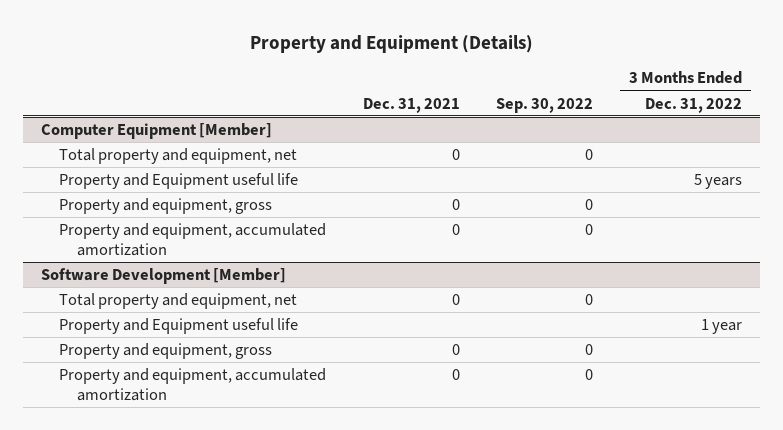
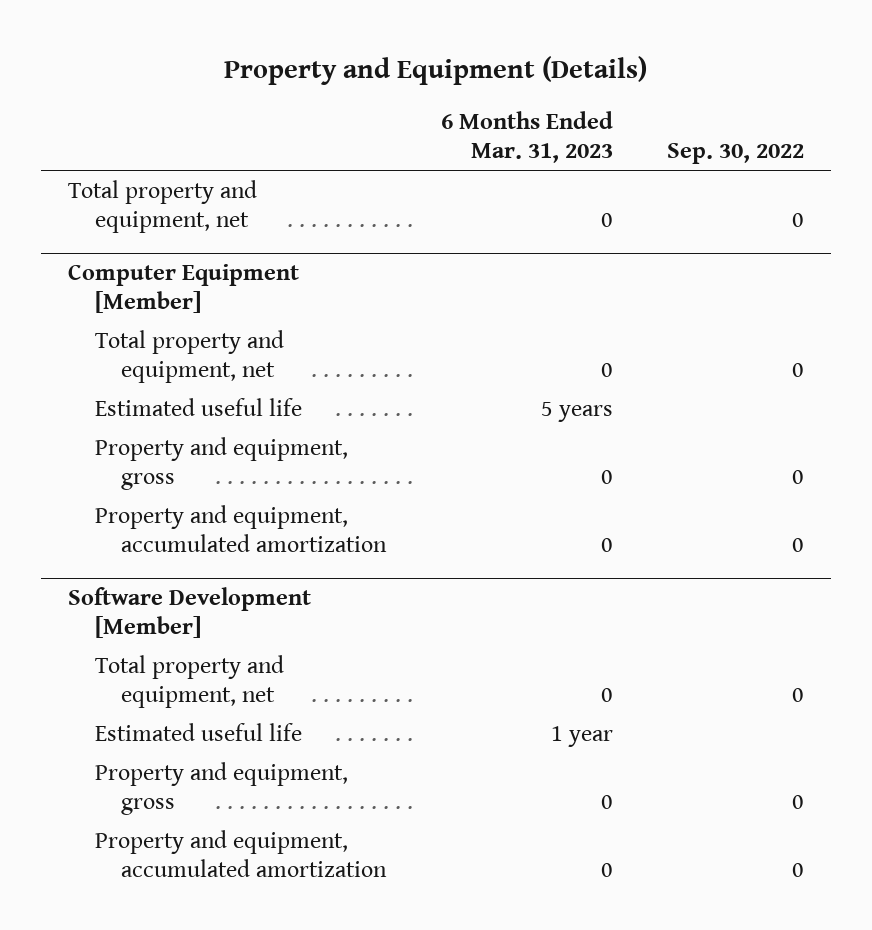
- | Dec. 31, 2021 | Sep. 30, 2022 | 3 Months Ended Dec. 31, 2022
+ | 6 Months Ended Mar. 31, 2023 | Sep. 30, 2022
+ Total property and equipment, net | 0 | 0
@ Computer Equipment [Member]
- Property and Equipment useful life | | | 5 years
+ Estimated useful life | 5 years |
@ Software Development [Member]
- Property and Equipment useful life | | | 1 year
+ Estimated useful life | 1 year |

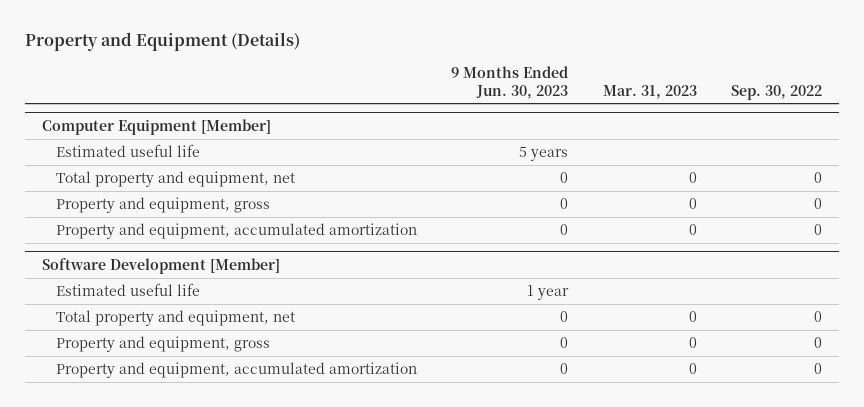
- | 6 Months Ended Mar. 31, 2023 | Sep. 30, 2022
+ | 9 Months Ended Jun. 30, 2023 | Mar. 31, 2023 | Sep. 30, 2022
- Total property and equipment, net | 0 | 0
@ Computer Equipment [Member]
moved down: Total property and equipment, net | 0 | 0 | 0
@ Software Development [Member]
moved down: Total property and equipment, net | 0 | 0 | 0

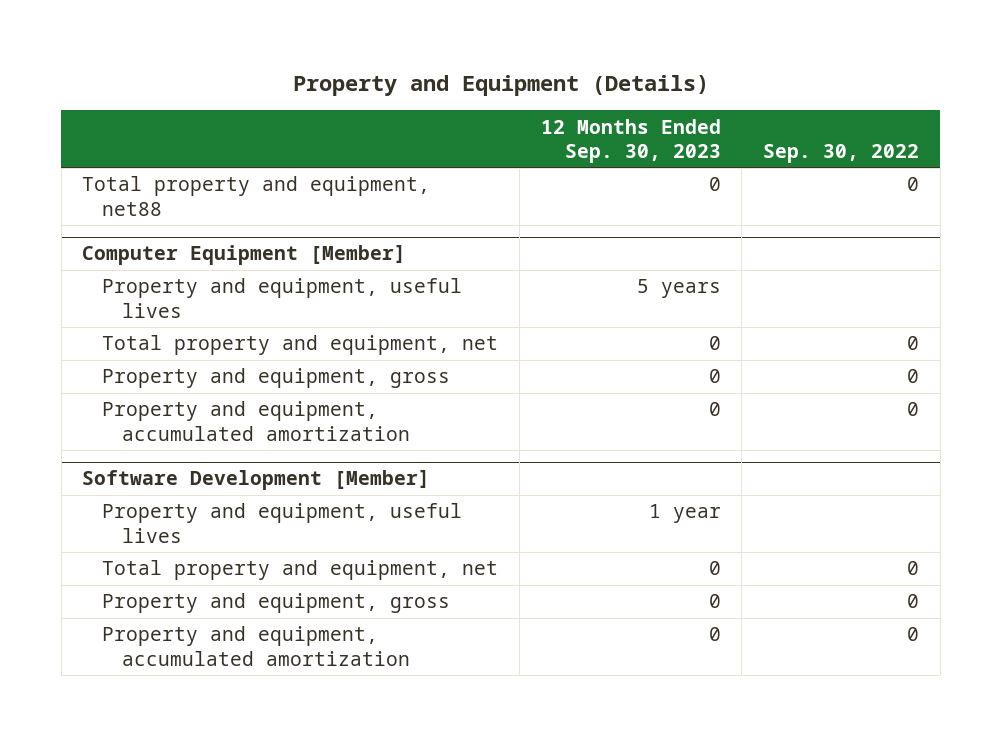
- | 9 Months Ended Jun. 30, 2023 | Mar. 31, 2023 | Sep. 30, 2022
+ | 12 Months Ended Sep. 30, 2023 | Sep. 30, 2022
+ Total property and equipment, net88 | 0 | 0
@ Computer Equipment [Member]
- Estimated useful life | 5 years | |
+ Property and equipment, useful lives | 5 years |
@ Software Development [Member]
- Estimated useful life | 1 year | |
+ Property and equipment, useful lives | 1 year |

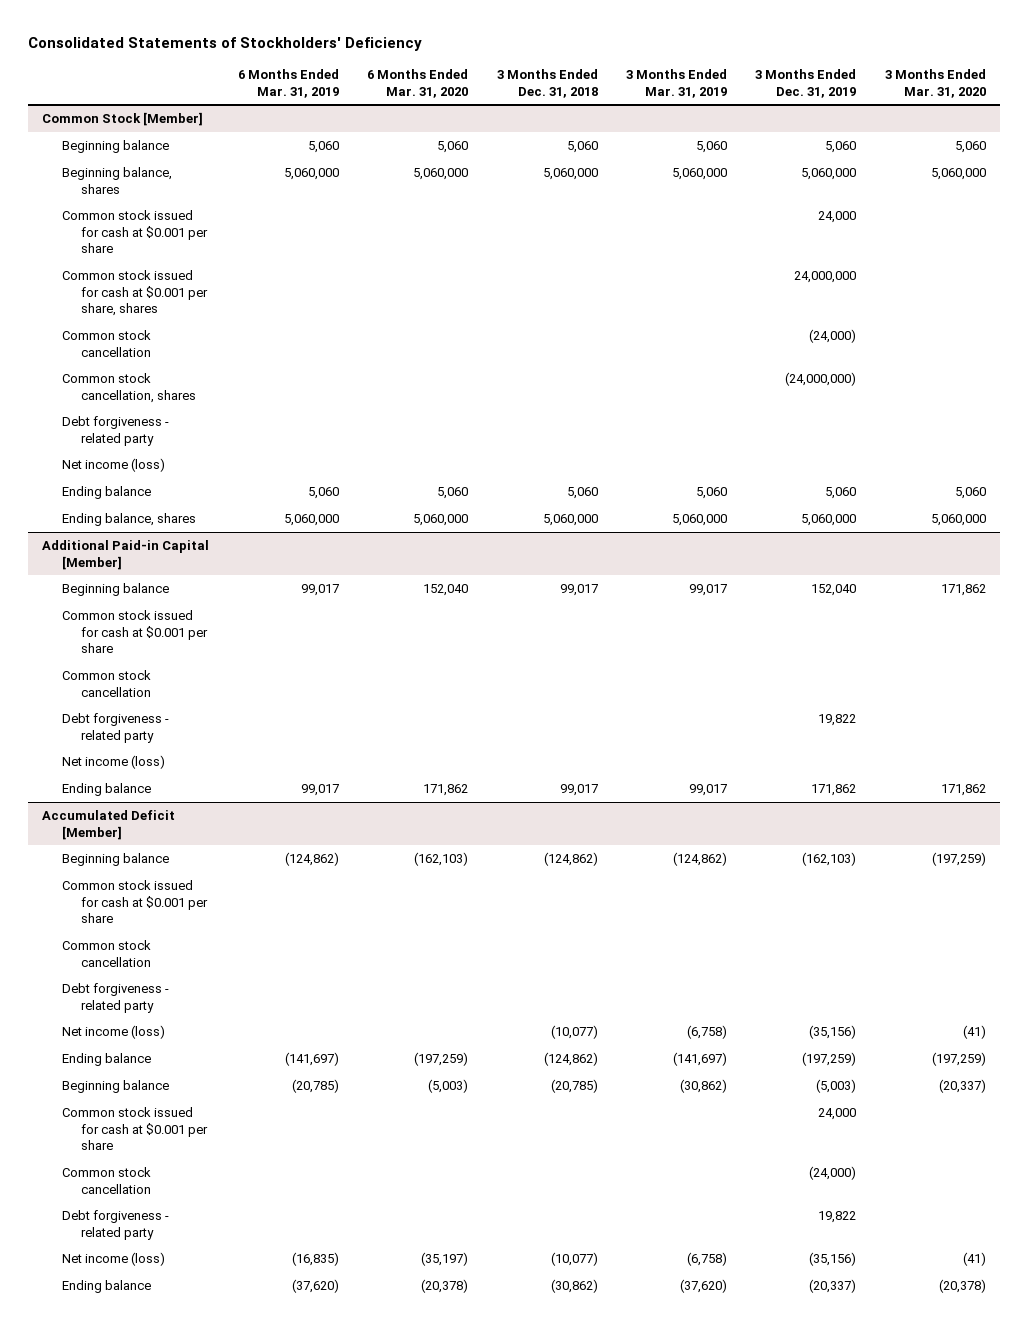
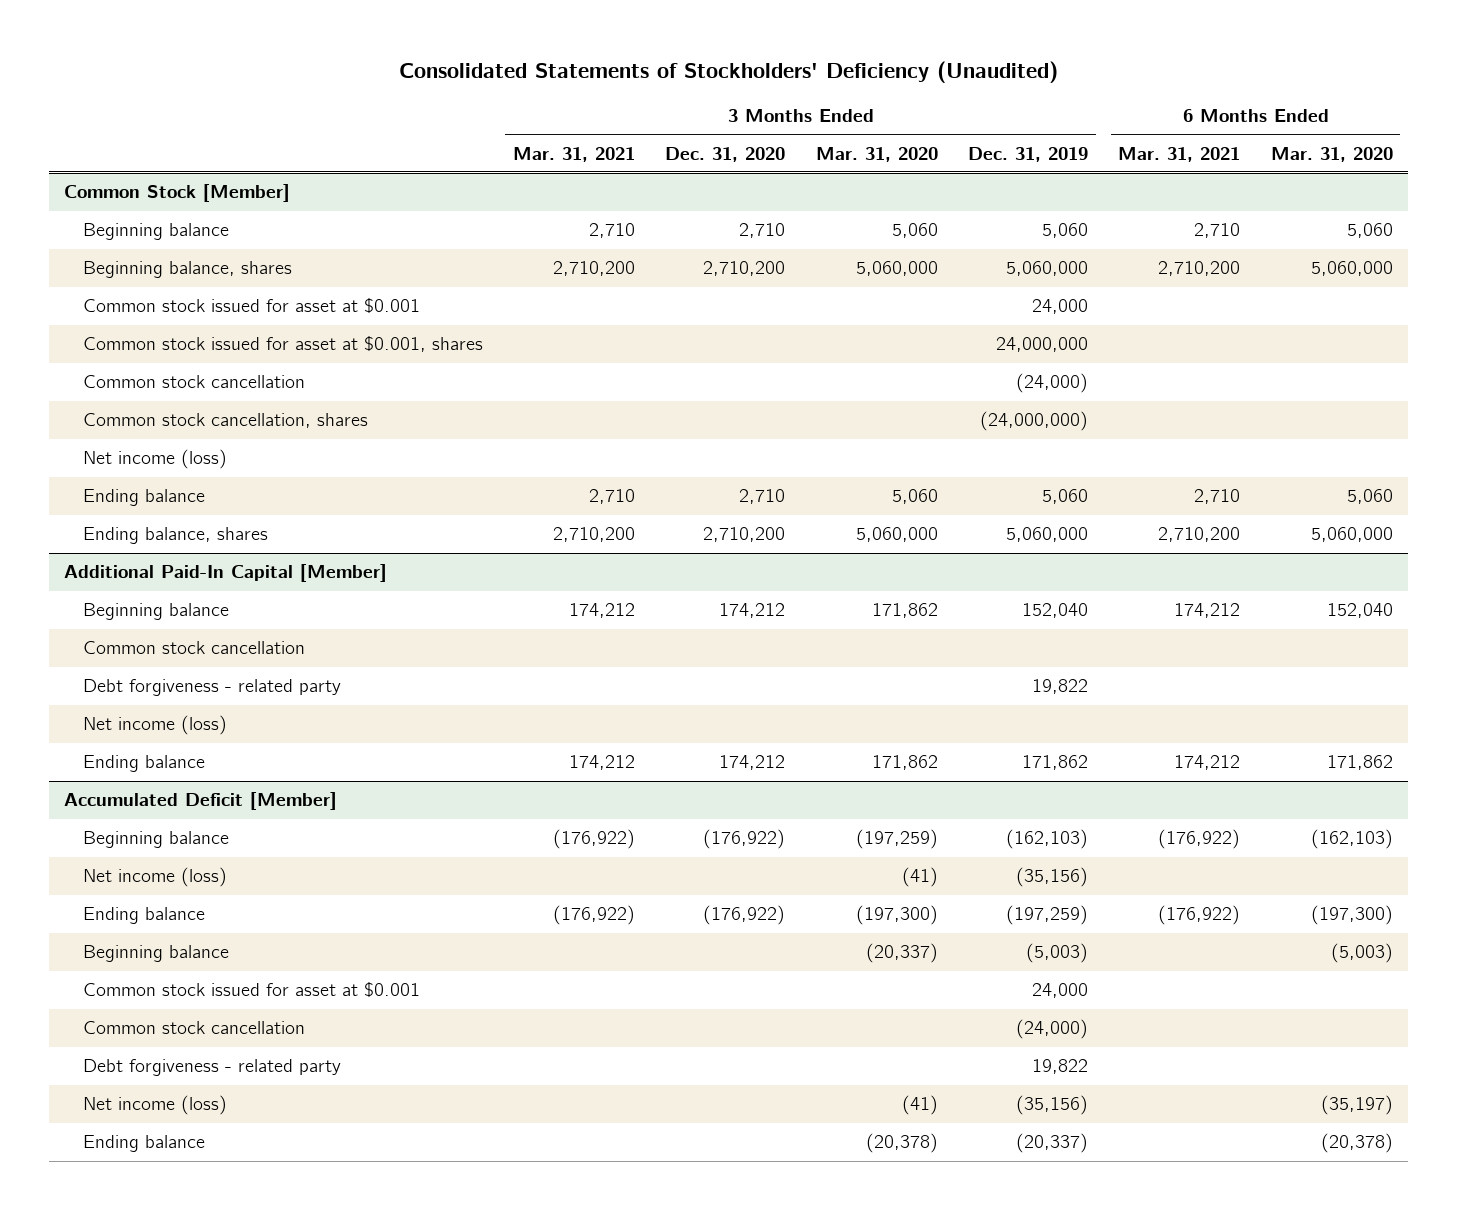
- Consolidated Statements of Stockholders' Deficiency
+ Consolidated Statements of Stockholders' Deficiency (Unaudited)
- | 6 Months Ended Mar. 31, 2019 | 6 Months Ended Mar. 31, 2020 | 3 Months Ended Dec. 31, 2018 | 3 Months Ended Mar. 31, 2019 | 3 Months Ended Dec. 31, 2019 | 3 Months Ended Mar. 31, 2020
+ | 3 Months Ended Mar. 31, 2021 | 3 Months Ended Dec. 31, 2020 | 3 Months Ended Mar. 31, 2020 | 3 Months Ended Dec. 31, 2019 | 6 Months Ended Mar. 31, 2021 | 6 Months Ended Mar. 31, 2020
@ Common Stock [Member]
- Common stock issued for cash at $0.001 per share | | | | | 24,000 |
- Common stock issued for cash at $0.001 per share, shares | | | | | 24,000,000 |
+ Common stock issued for asset at $0.001 | | | | 24,000 | |
+ Common stock issued for asset at $0.001, shares | | | | 24,000,000 | |
- Debt forgiveness - related party
- Additional Paid-in Capital [Member]
+ Additional Paid-In Capital [Member]
- Common stock issued for cash at $0.001 per share
@ Accumulated Deficit [Member]
- Common stock issued for cash at $0.001 per share
- Common stock cancellation
- Debt forgiveness - related party
- Ending balance | (141,697) | (197,259) | (124,862) | (141,697) | (197,259) | (197,259)
+ Ending balance | (176,922) | (176,922) | (197,300) | (197,259) | (176,922) | (197,300)
- Common stock issued for cash at $0.001 per share | | | | | 24,000 |
+ Common stock issued for asset at $0.001 | | | | 24,000 | |

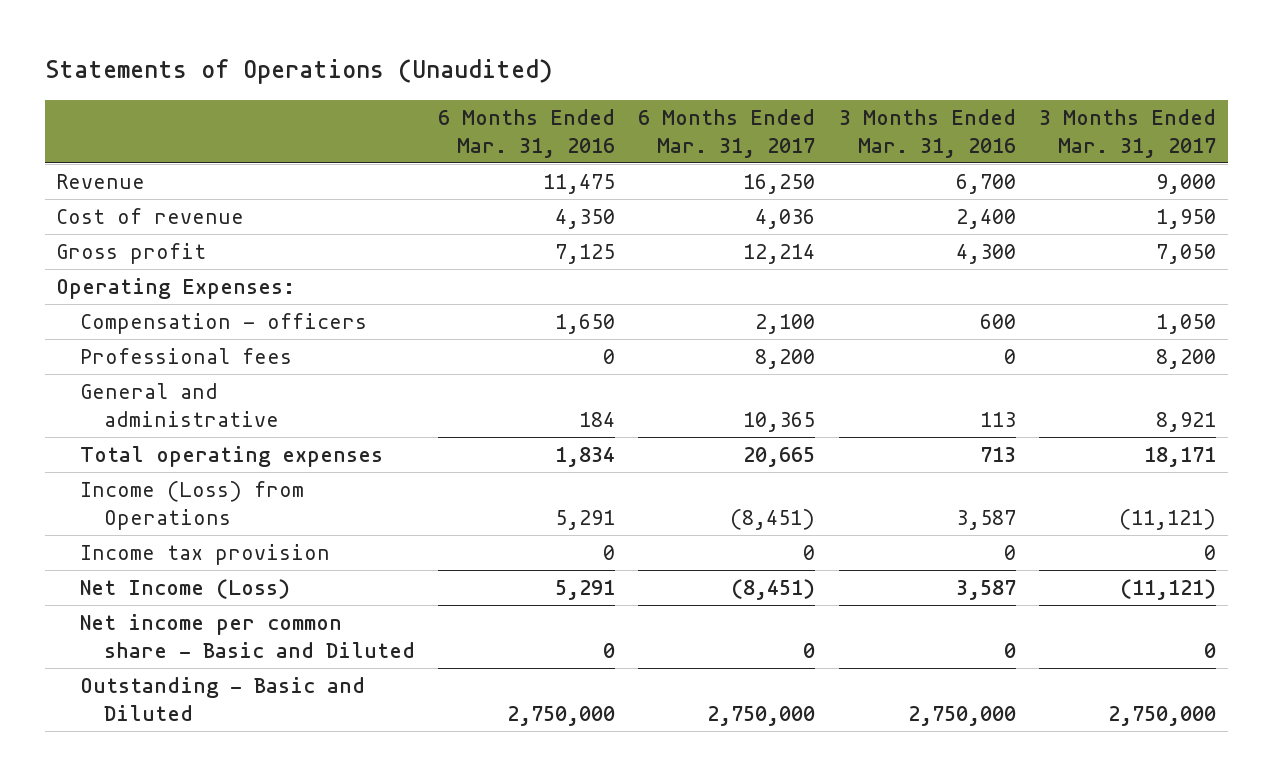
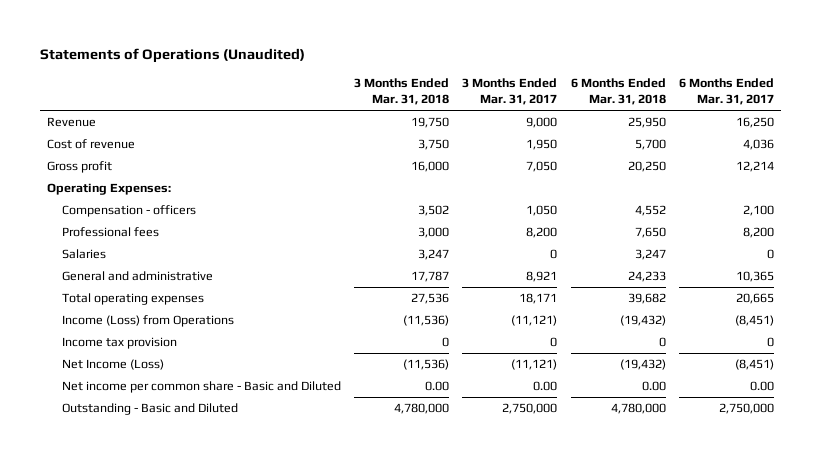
- | 6 Months Ended Mar. 31, 2016 | 6 Months Ended Mar. 31, 2017 | 3 Months Ended Mar. 31, 2016 | 3 Months Ended Mar. 31, 2017
+ | 3 Months Ended Mar. 31, 2018 | 3 Months Ended Mar. 31, 2017 | 6 Months Ended Mar. 31, 2018 | 6 Months Ended Mar. 31, 2017
+ Salaries | 3,247 | 0 | 3,247 | 0
- Net income per common share - Basic and Diluted | 0 | 0 | 0 | 0
+ Net income per common share - Basic and Diluted | 0.00 | 0.00 | 0.00 | 0.00

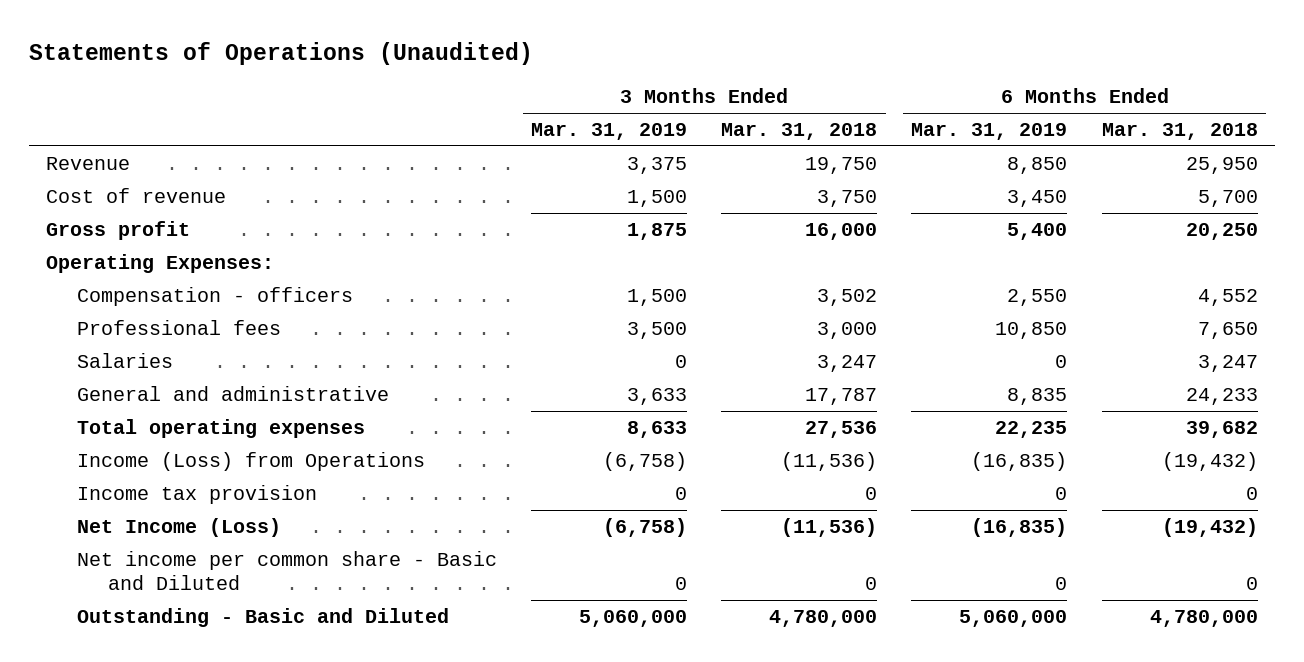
- | 3 Months Ended Mar. 31, 2018 | 3 Months Ended Mar. 31, 2017 | 6 Months Ended Mar. 31, 2018 | 6 Months Ended Mar. 31, 2017
+ | 3 Months Ended Mar. 31, 2019 | 3 Months Ended Mar. 31, 2018 | 6 Months Ended Mar. 31, 2019 | 6 Months Ended Mar. 31, 2018
- Net income per common share - Basic and Diluted | 0.00 | 0.00 | 0.00 | 0.00
+ Net income per common share - Basic and Diluted | 0 | 0 | 0 | 0

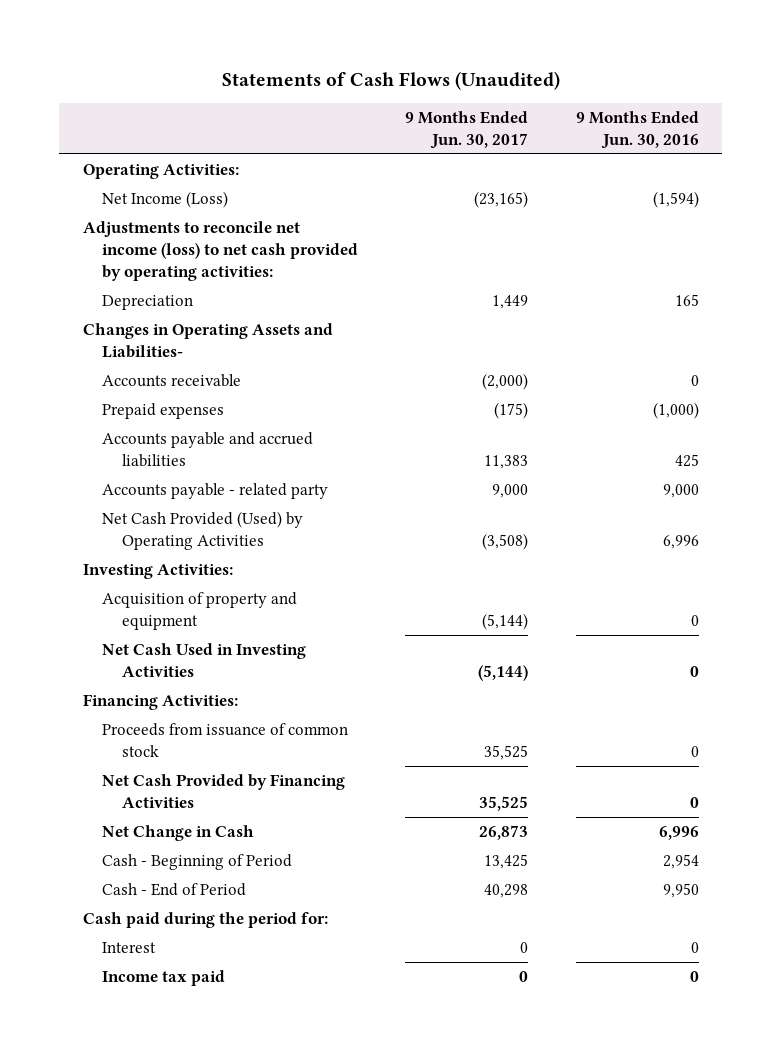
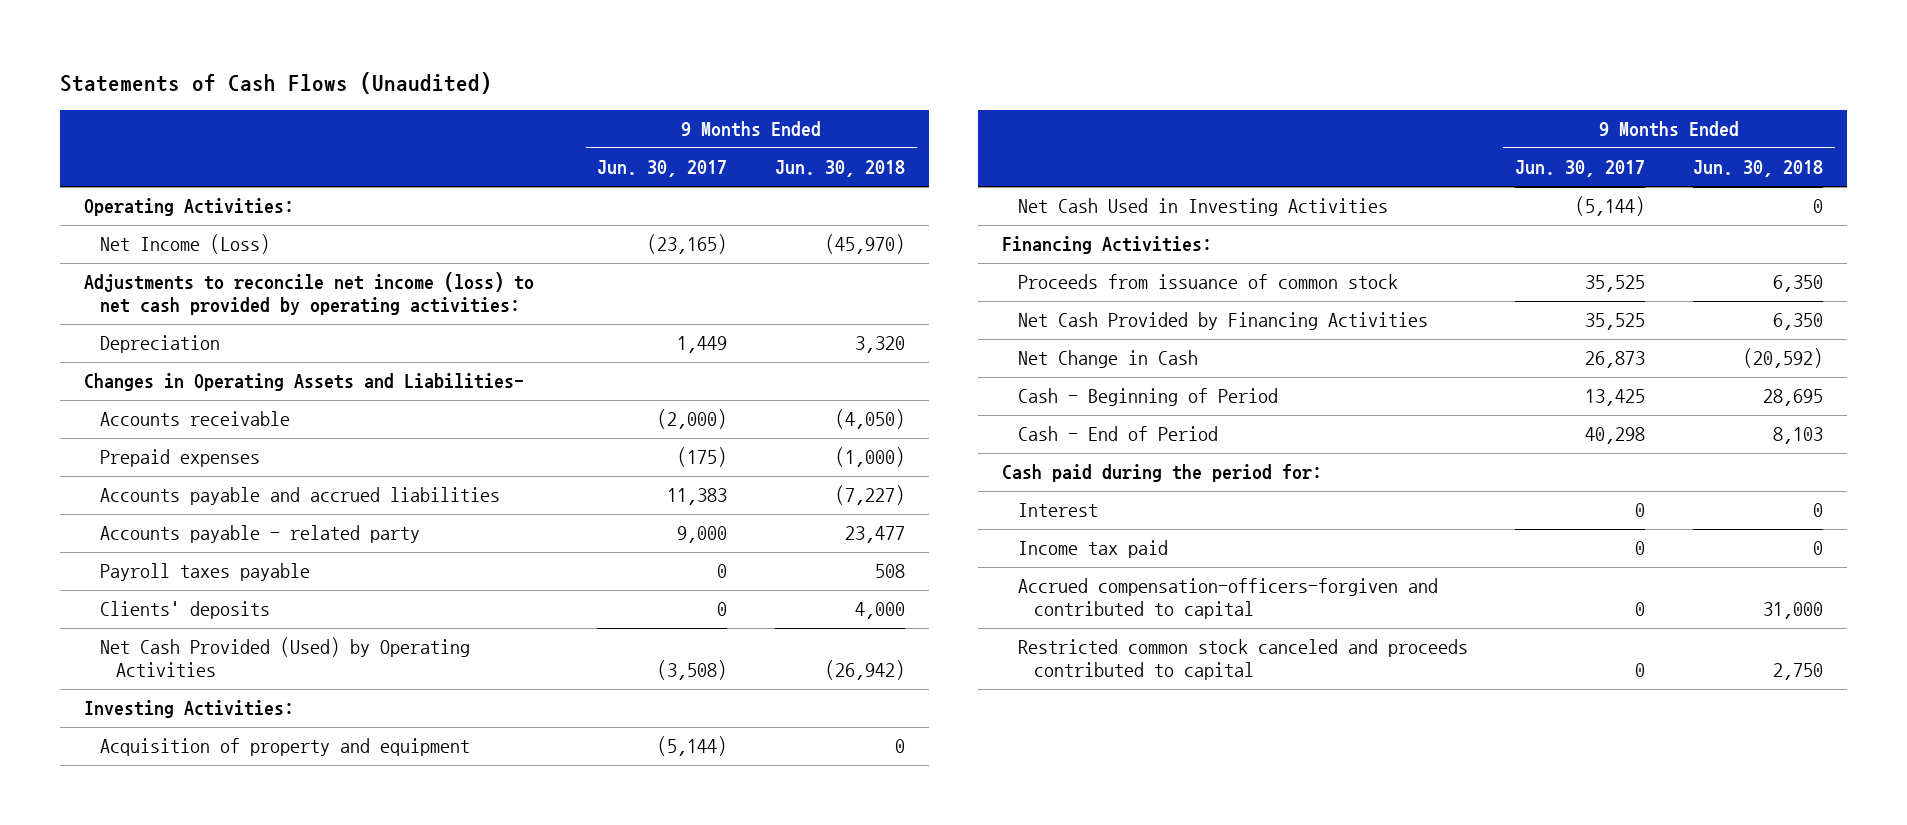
- | 9 Months Ended Jun. 30, 2017 | 9 Months Ended Jun. 30, 2016
+ | 9 Months Ended Jun. 30, 2017 | 9 Months Ended Jun. 30, 2018
+ Payroll taxes payable | 0 | 508
+ Clients' deposits | 0 | 4,000
+ Accrued compensation-officers-forgiven and contributed to capital | 0 | 31,000
+ Restricted common stock canceled and proceeds contributed to capital | 0 | 2,750

